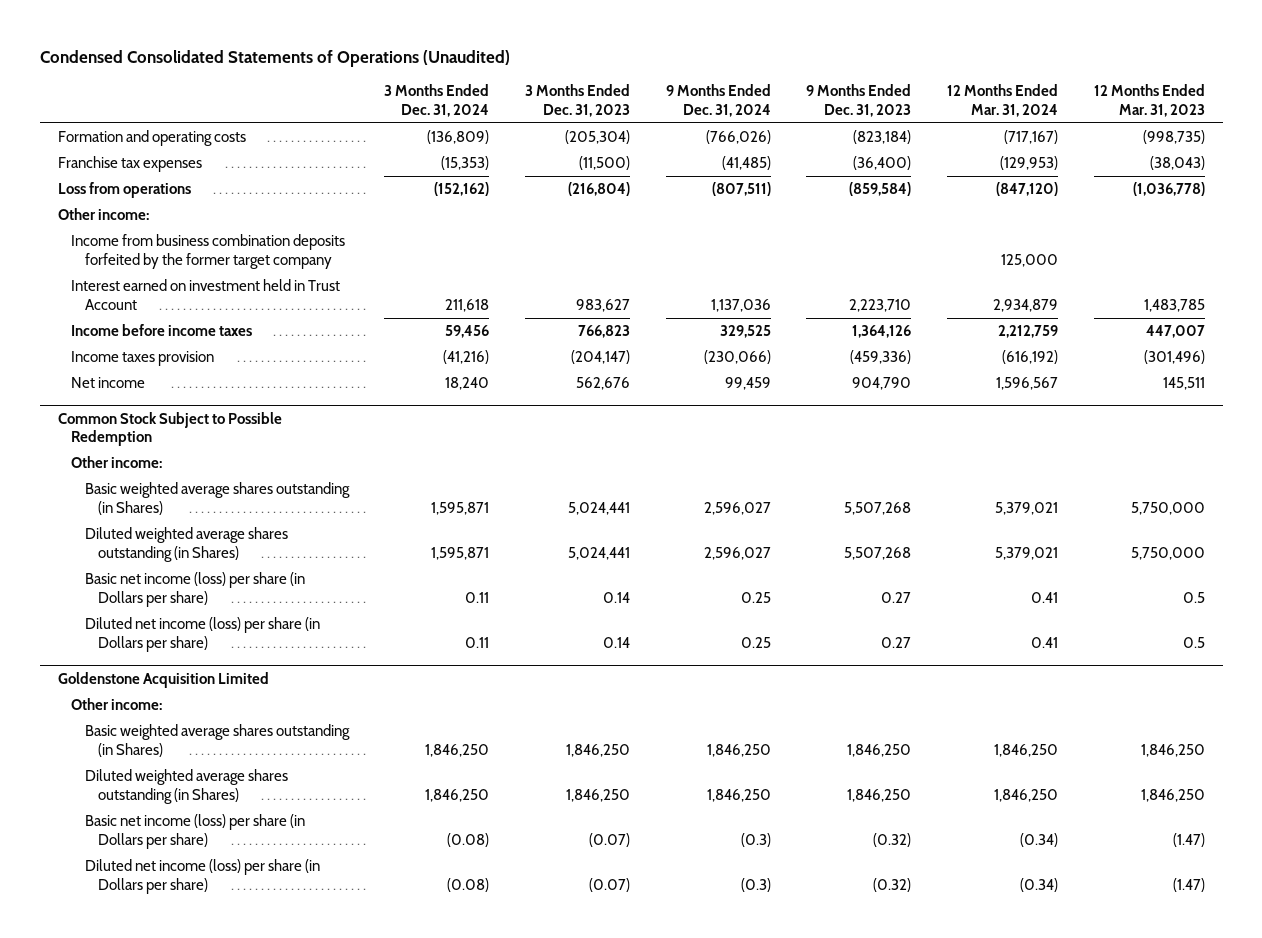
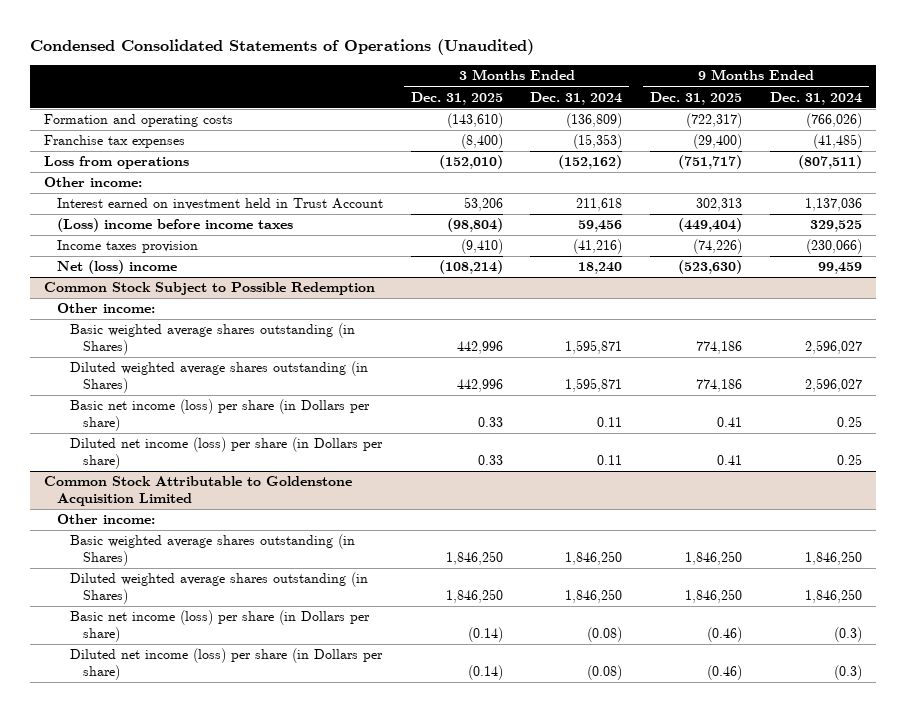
- | 3 Months Ended Dec. 31, 2024 | 3 Months Ended Dec. 31, 2023 | 9 Months Ended Dec. 31, 2024 | 9 Months Ended Dec. 31, 2023 | 12 Months Ended Mar. 31, 2024 | 12 Months Ended Mar. 31, 2023
+ | 3 Months Ended Dec. 31, 2025 | 3 Months Ended Dec. 31, 2024 | 9 Months Ended Dec. 31, 2025 | 9 Months Ended Dec. 31, 2024
- Income from business combination deposits forfeited by the former target company | | | | | 125,000 |
- Income before income taxes | 59,456 | 766,823 | 329,525 | 1,364,126 | 2,212,759 | 447,007
+ (Loss) income before income taxes | (98,804) | 59,456 | (449,404) | 329,525
- Net income | 18,240 | 562,676 | 99,459 | 904,790 | 1,596,567 | 145,511
+ Net (loss) income | (108,214) | 18,240 | (523,630) | 99,459
- Goldenstone Acquisition Limited
+ Common Stock Attributable to Goldenstone Acquisition Limited

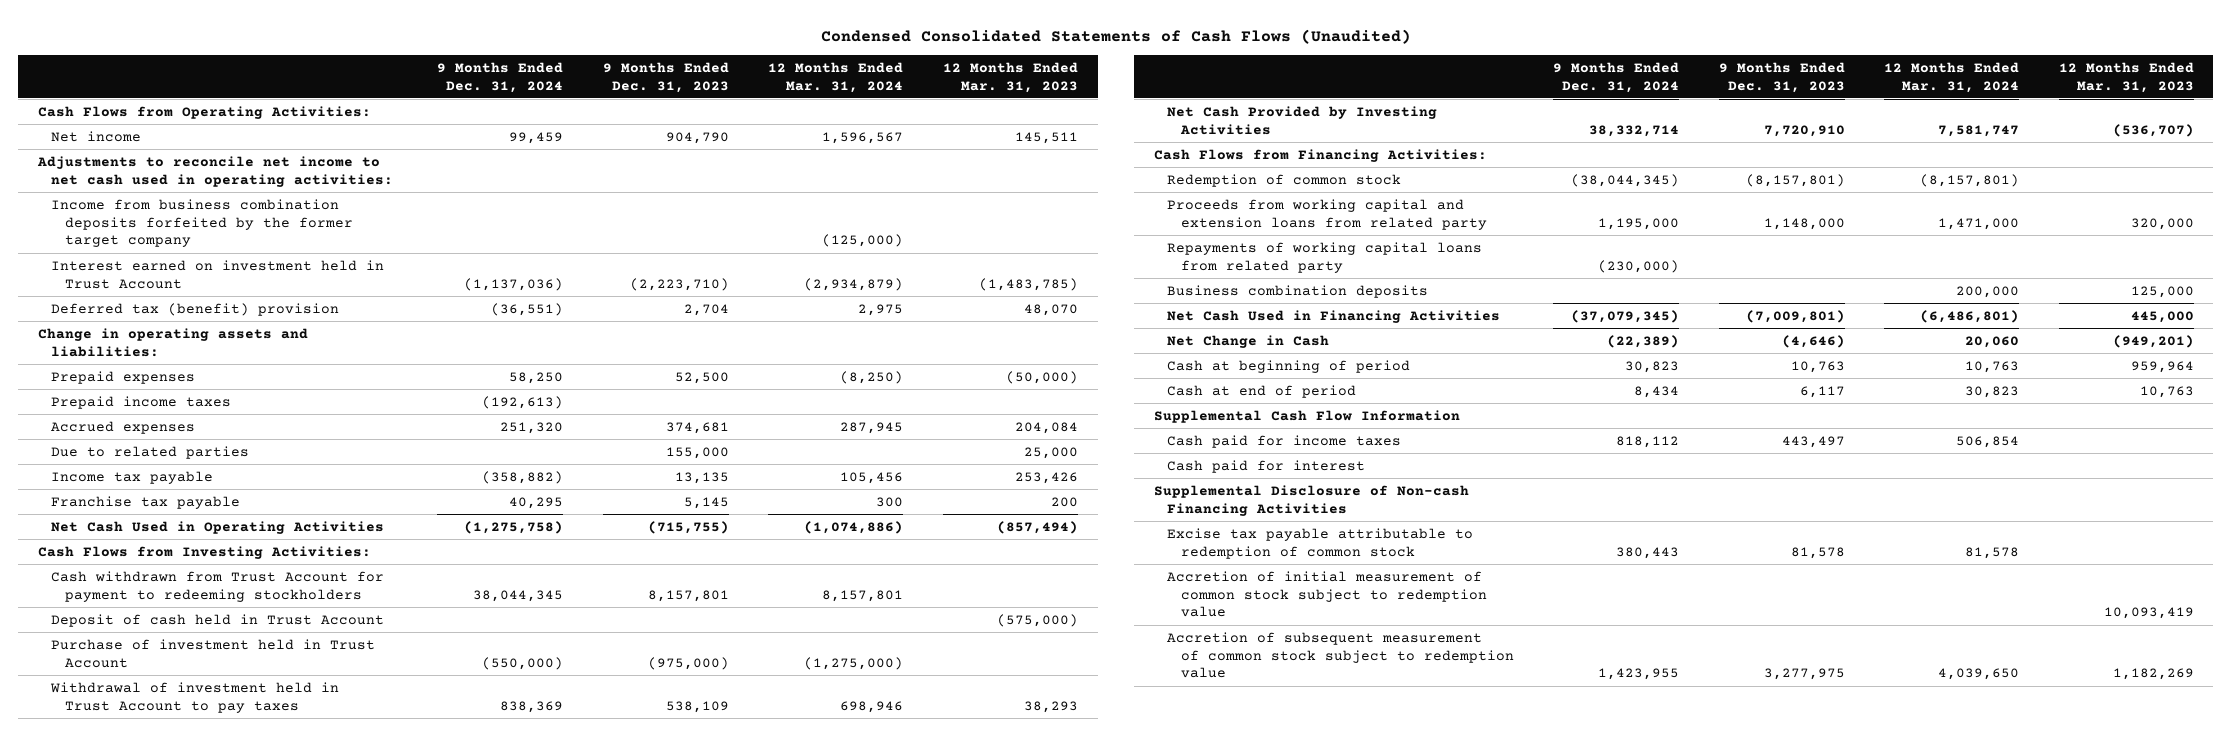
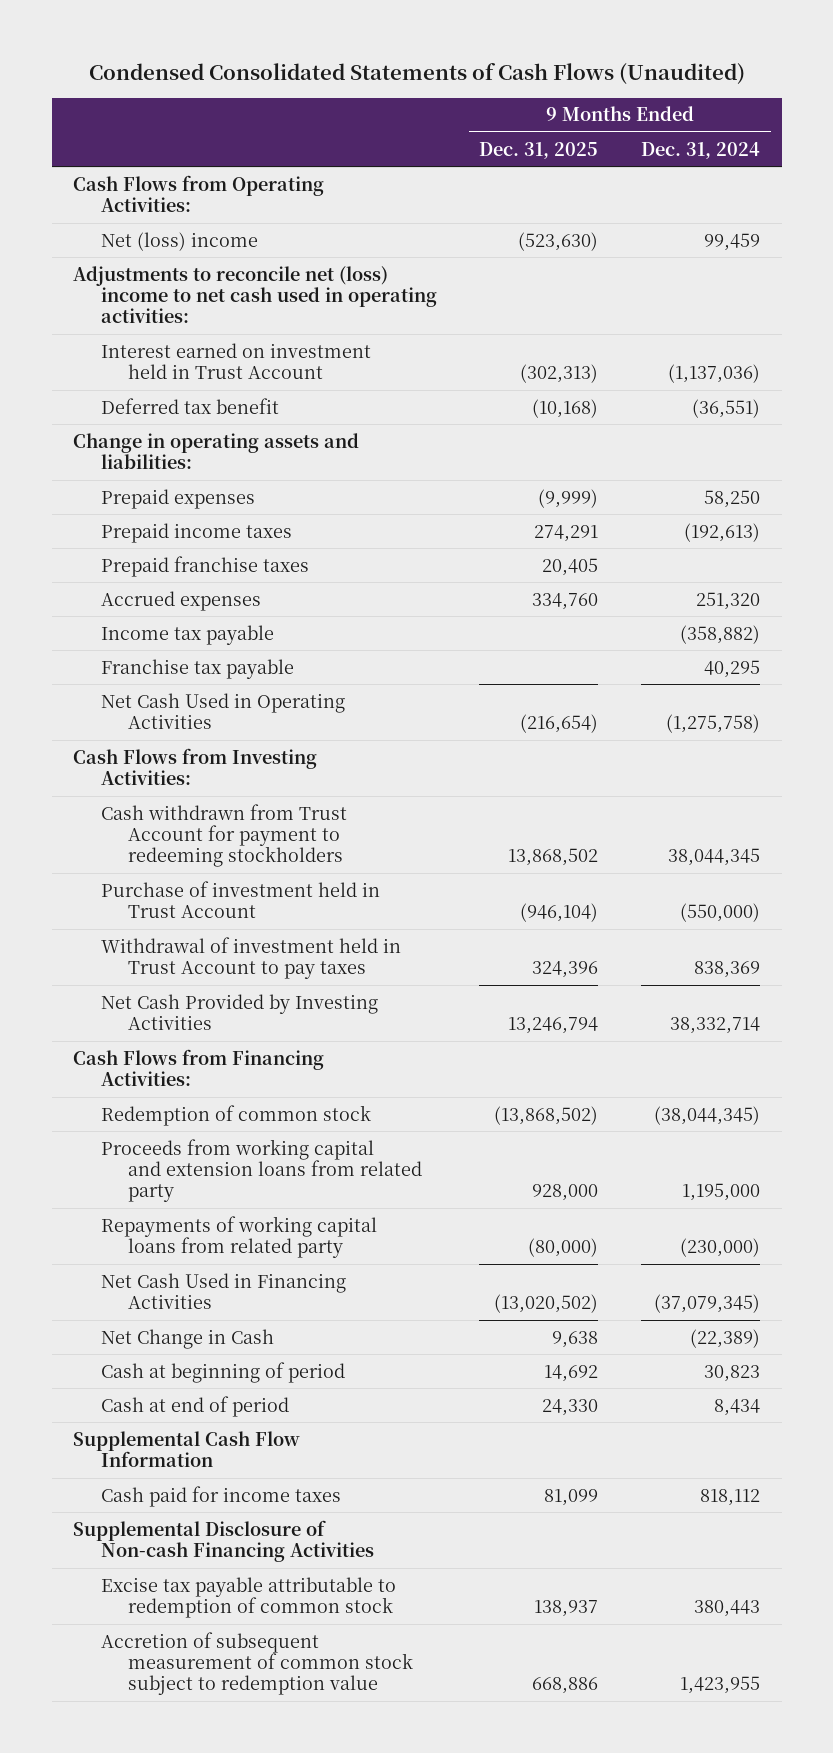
- | 9 Months Ended Dec. 31, 2024 | 9 Months Ended Dec. 31, 2023 | 12 Months Ended Mar. 31, 2024 | 12 Months Ended Mar. 31, 2023
+ | 9 Months Ended Dec. 31, 2025 | 9 Months Ended Dec. 31, 2024
- Net income | 99,459 | 904,790 | 1,596,567 | 145,511
- Adjustments to reconcile net income to net cash used in operating activities:
- Income from business combination deposits forfeited by the former target company | | | (125,000) |
+ Net (loss) income | (523,630) | 99,459
+ Adjustments to reconcile net (loss) income to net cash used in operating activities:
- Deferred tax (benefit) provision | (36,551) | 2,704 | 2,975 | 48,070
+ Deferred tax benefit | (10,168) | (36,551)
+ Prepaid franchise taxes | 20,405 |
- Due to related parties | | 155,000 | | 25,000
- Deposit of cash held in Trust Account | | | | (575,000)
- Business combination deposits | | | 200,000 | 125,000
- Cash paid for interest
- Accretion of initial measurement of common stock subject to redemption value | | | | 10,093,419

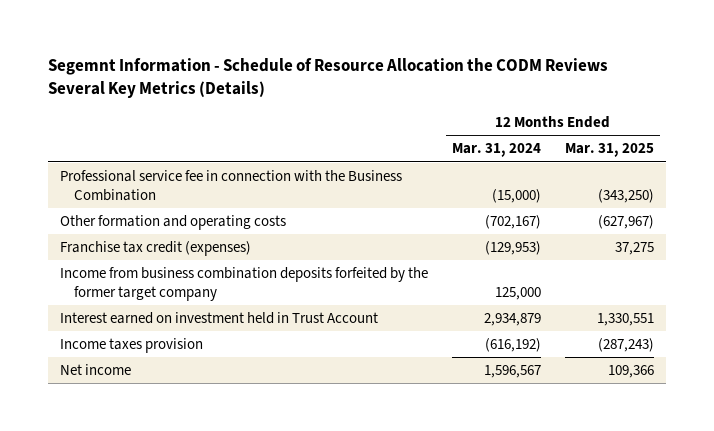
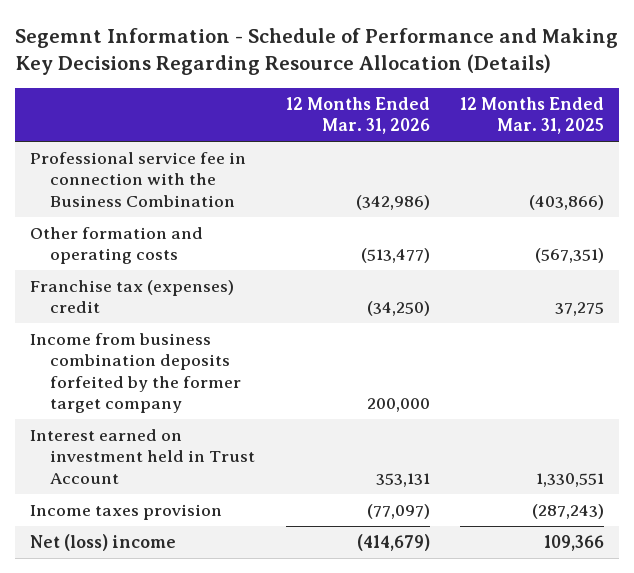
- Segemnt Information - Schedule of Resource Allocation the CODM Reviews Several Key Metrics (Details)
+ Segemnt Information - Schedule of Performance and Making Key Decisions Regarding Resource Allocation (Details)
- | 12 Months Ended Mar. 31, 2024 | 12 Months Ended Mar. 31, 2025
+ | 12 Months Ended Mar. 31, 2026 | 12 Months Ended Mar. 31, 2025
- Professional service fee in connection with the Business Combination | (15,000) | (343,250)
- Other formation and operating costs | (702,167) | (627,967)
- Franchise tax credit (expenses) | (129,953) | 37,275
+ Professional service fee in connection with the Business Combination | (342,986) | (403,866)
+ Other formation and operating costs | (513,477) | (567,351)
+ Franchise tax (expenses) credit | (34,250) | 37,275
- Net income | 1,596,567 | 109,366
+ Net (loss) income | (414,679) | 109,366

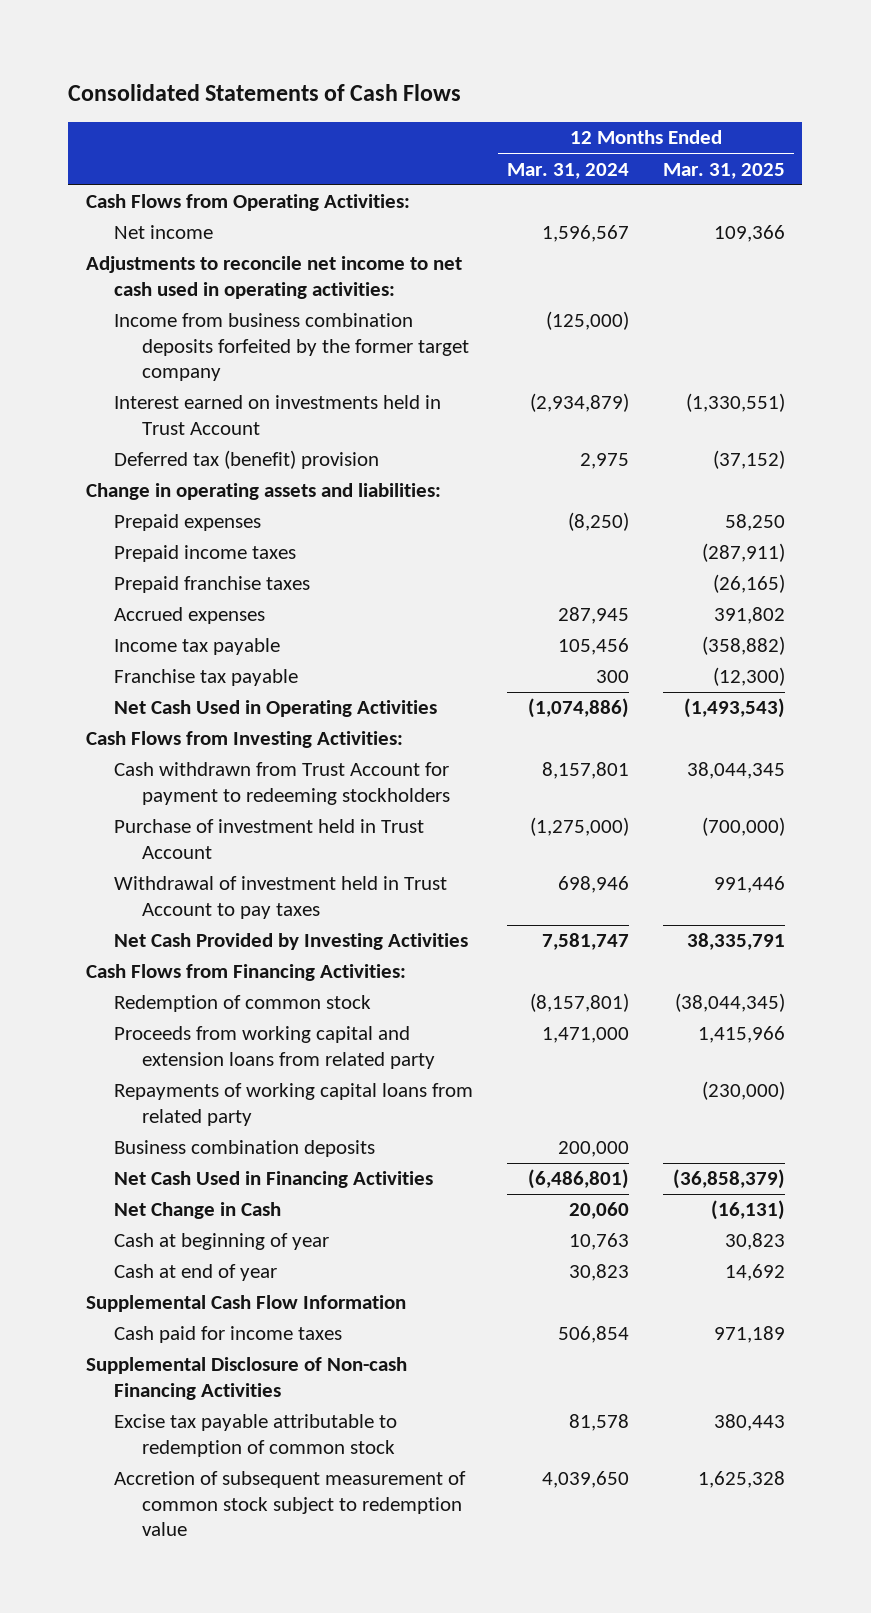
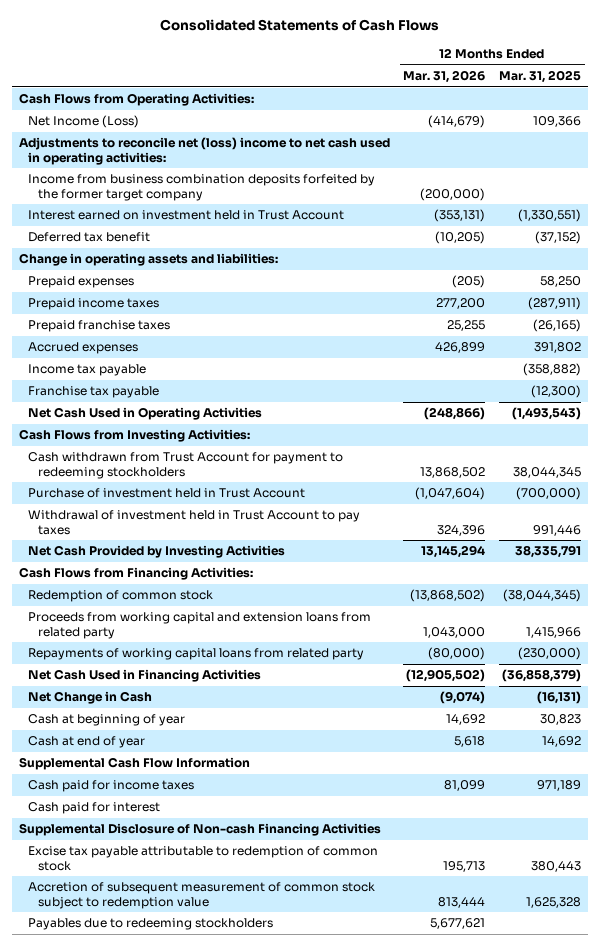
- | 12 Months Ended Mar. 31, 2024 | 12 Months Ended Mar. 31, 2025
+ | 12 Months Ended Mar. 31, 2026 | 12 Months Ended Mar. 31, 2025
- Net income | 1,596,567 | 109,366
- Adjustments to reconcile net income to net cash used in operating activities:
+ Net Income (Loss) | (414,679) | 109,366
+ Adjustments to reconcile net (loss) income to net cash used in operating activities:
- Interest earned on investments held in Trust Account | (2,934,879) | (1,330,551)
- Deferred tax (benefit) provision | 2,975 | (37,152)
+ Interest earned on investment held in Trust Account | (353,131) | (1,330,551)
+ Deferred tax benefit | (10,205) | (37,152)
- Business combination deposits | 200,000 |
+ Cash paid for interest
+ Payables due to redeeming stockholders | 5,677,621 |

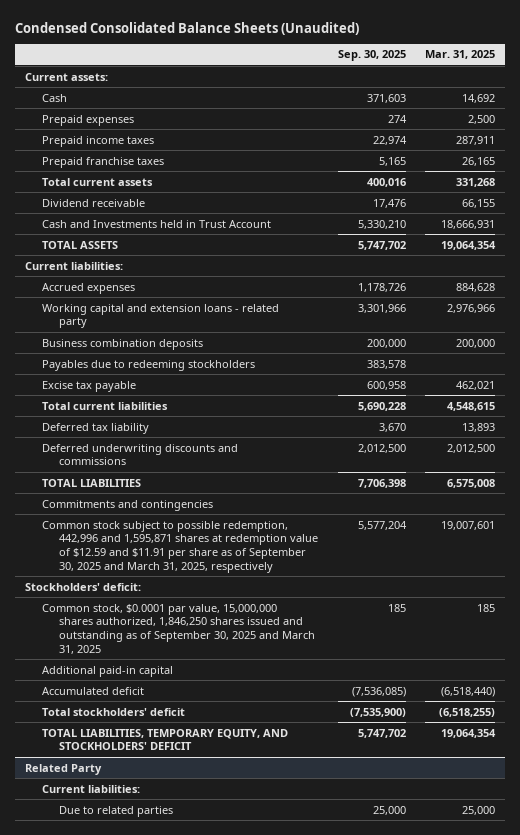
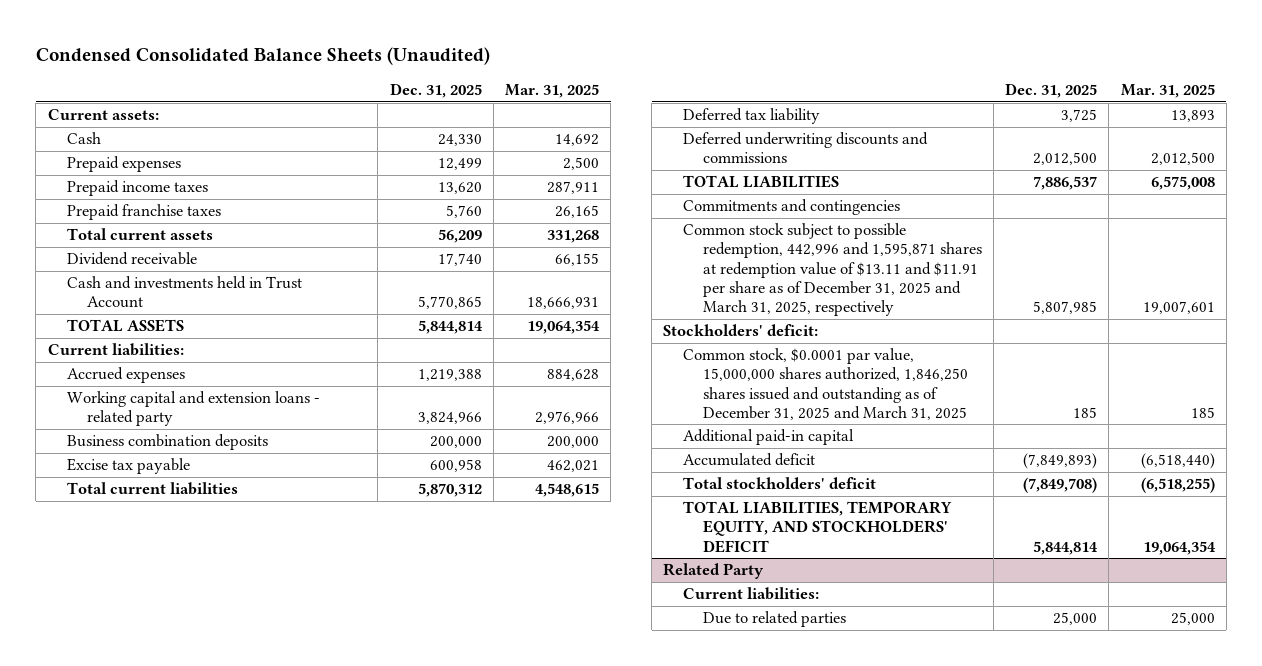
- | Sep. 30, 2025 | Mar. 31, 2025
+ | Dec. 31, 2025 | Mar. 31, 2025
- Cash and Investments held in Trust Account | 5,330,210 | 18,666,931
+ Cash and investments held in Trust Account | 5,770,865 | 18,666,931
- Payables due to redeeming stockholders | 383,578 |
- Common stock subject to possible redemption, 442,996 and 1,595,871 shares at redemption value of $12.59 and $11.91 per share as of September 30, 2025 and March 31, 2025, respectively | 5,577,204 | 19,007,601
+ Common stock subject to possible redemption, 442,996 and 1,595,871 shares at redemption value of $13.11 and $11.91 per share as of December 31, 2025 and March 31, 2025, respectively | 5,807,985 | 19,007,601
- Common stock, $0.0001 par value, 15,000,000 shares authorized, 1,846,250 shares issued and outstanding as of September 30, 2025 and March 31, 2025 | 185 | 185
+ Common stock, $0.0001 par value, 15,000,000 shares authorized, 1,846,250 shares issued and outstanding as of December 31, 2025 and March 31, 2025 | 185 | 185

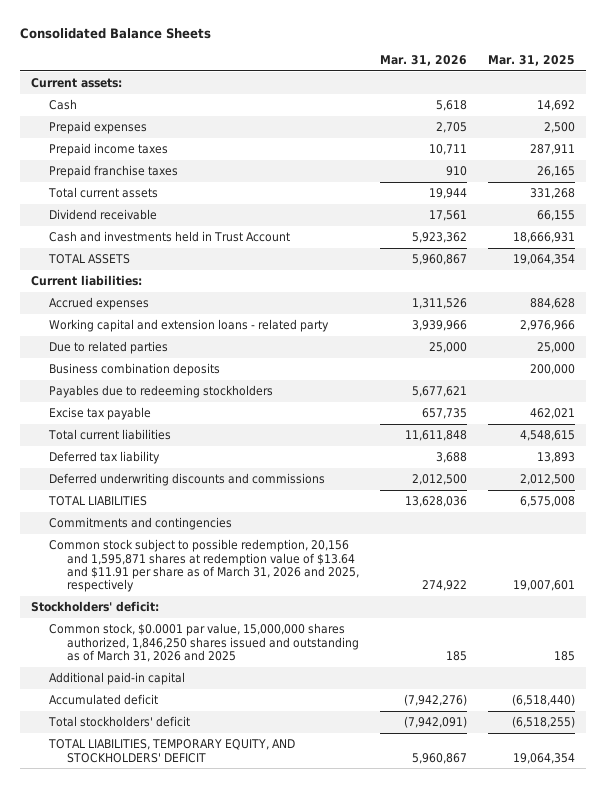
- Condensed Consolidated Balance Sheets (Unaudited)
+ Consolidated Balance Sheets
- | Dec. 31, 2025 | Mar. 31, 2025
+ | Mar. 31, 2026 | Mar. 31, 2025
+ Due to related parties | 25,000 | 25,000
+ Payables due to redeeming stockholders | 5,677,621 |
- Common stock subject to possible redemption, 442,996 and 1,595,871 shares at redemption value of $13.11 and $11.91 per share as of December 31, 2025 and March 31, 2025, respectively | 5,807,985 | 19,007,601
+ Common stock subject to possible redemption, 20,156 and 1,595,871 shares at redemption value of $13.64 and $11.91 per share as of March 31, 2026 and 2025, respectively | 274,922 | 19,007,601
- Common stock, $0.0001 par value, 15,000,000 shares authorized, 1,846,250 shares issued and outstanding as of December 31, 2025 and March 31, 2025 | 185 | 185
+ Common stock, $0.0001 par value, 15,000,000 shares authorized, 1,846,250 shares issued and outstanding as of March 31, 2026 and 2025 | 185 | 185
- Related Party
- Current liabilities:
- Due to related parties | 25,000 | 25,000

